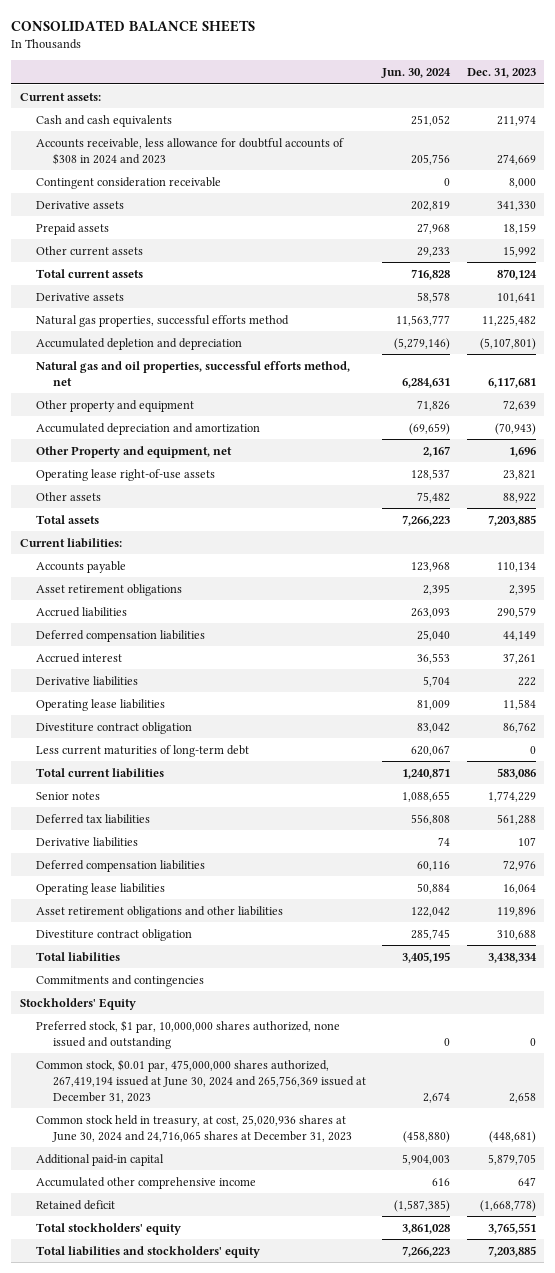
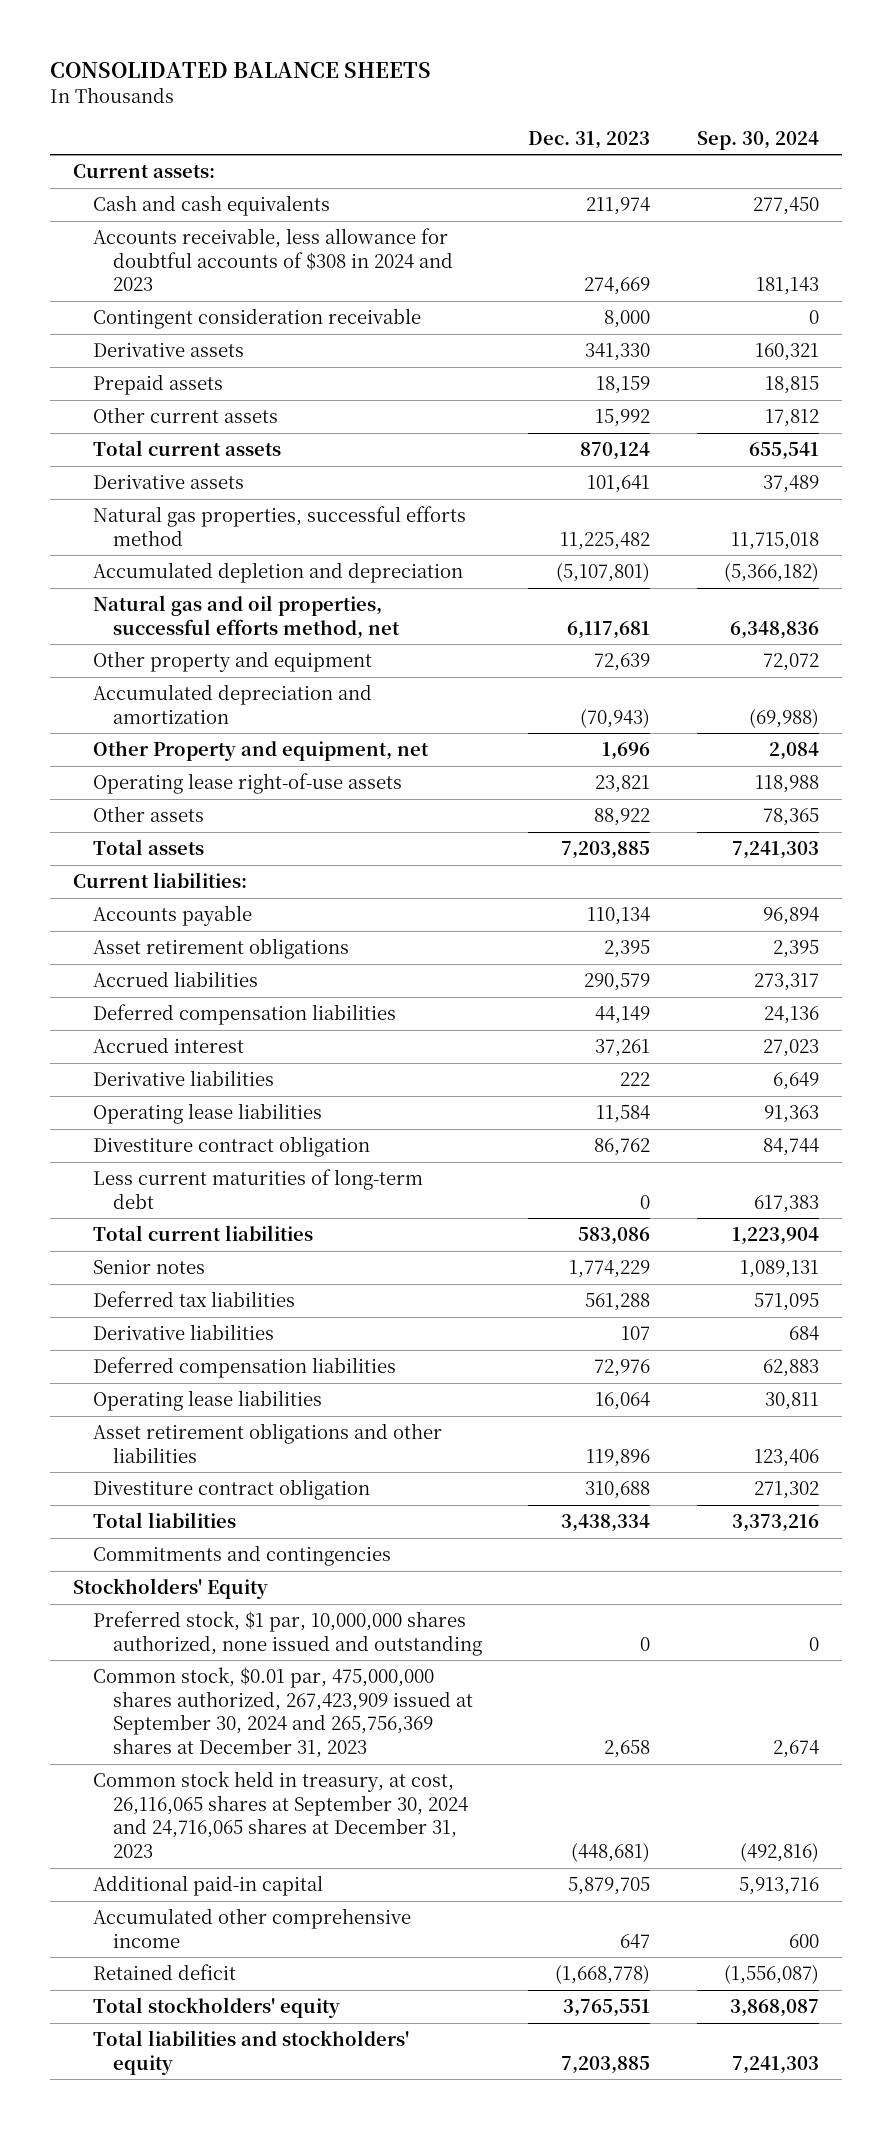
- | Jun. 30, 2024 | Dec. 31, 2023
+ | Dec. 31, 2023 | Sep. 30, 2024
- Common stock, $0.01 par, 475,000,000 shares authorized, 267,419,194 issued at June 30, 2024 and 265,756,369 issued at December 31, 2023 | 2,674 | 2,658
- Common stock held in treasury, at cost, 25,020,936 shares at June 30, 2024 and 24,716,065 shares at December 31, 2023 | (458,880) | (448,681)
+ Common stock, $0.01 par, 475,000,000 shares authorized, 267,423,909 issued at September 30, 2024 and 265,756,369 shares at December 31, 2023 | 2,658 | 2,674
+ Common stock held in treasury, at cost, 26,116,065 shares at September 30, 2024 and 24,716,065 shares at December 31, 2023 | (448,681) | (492,816)

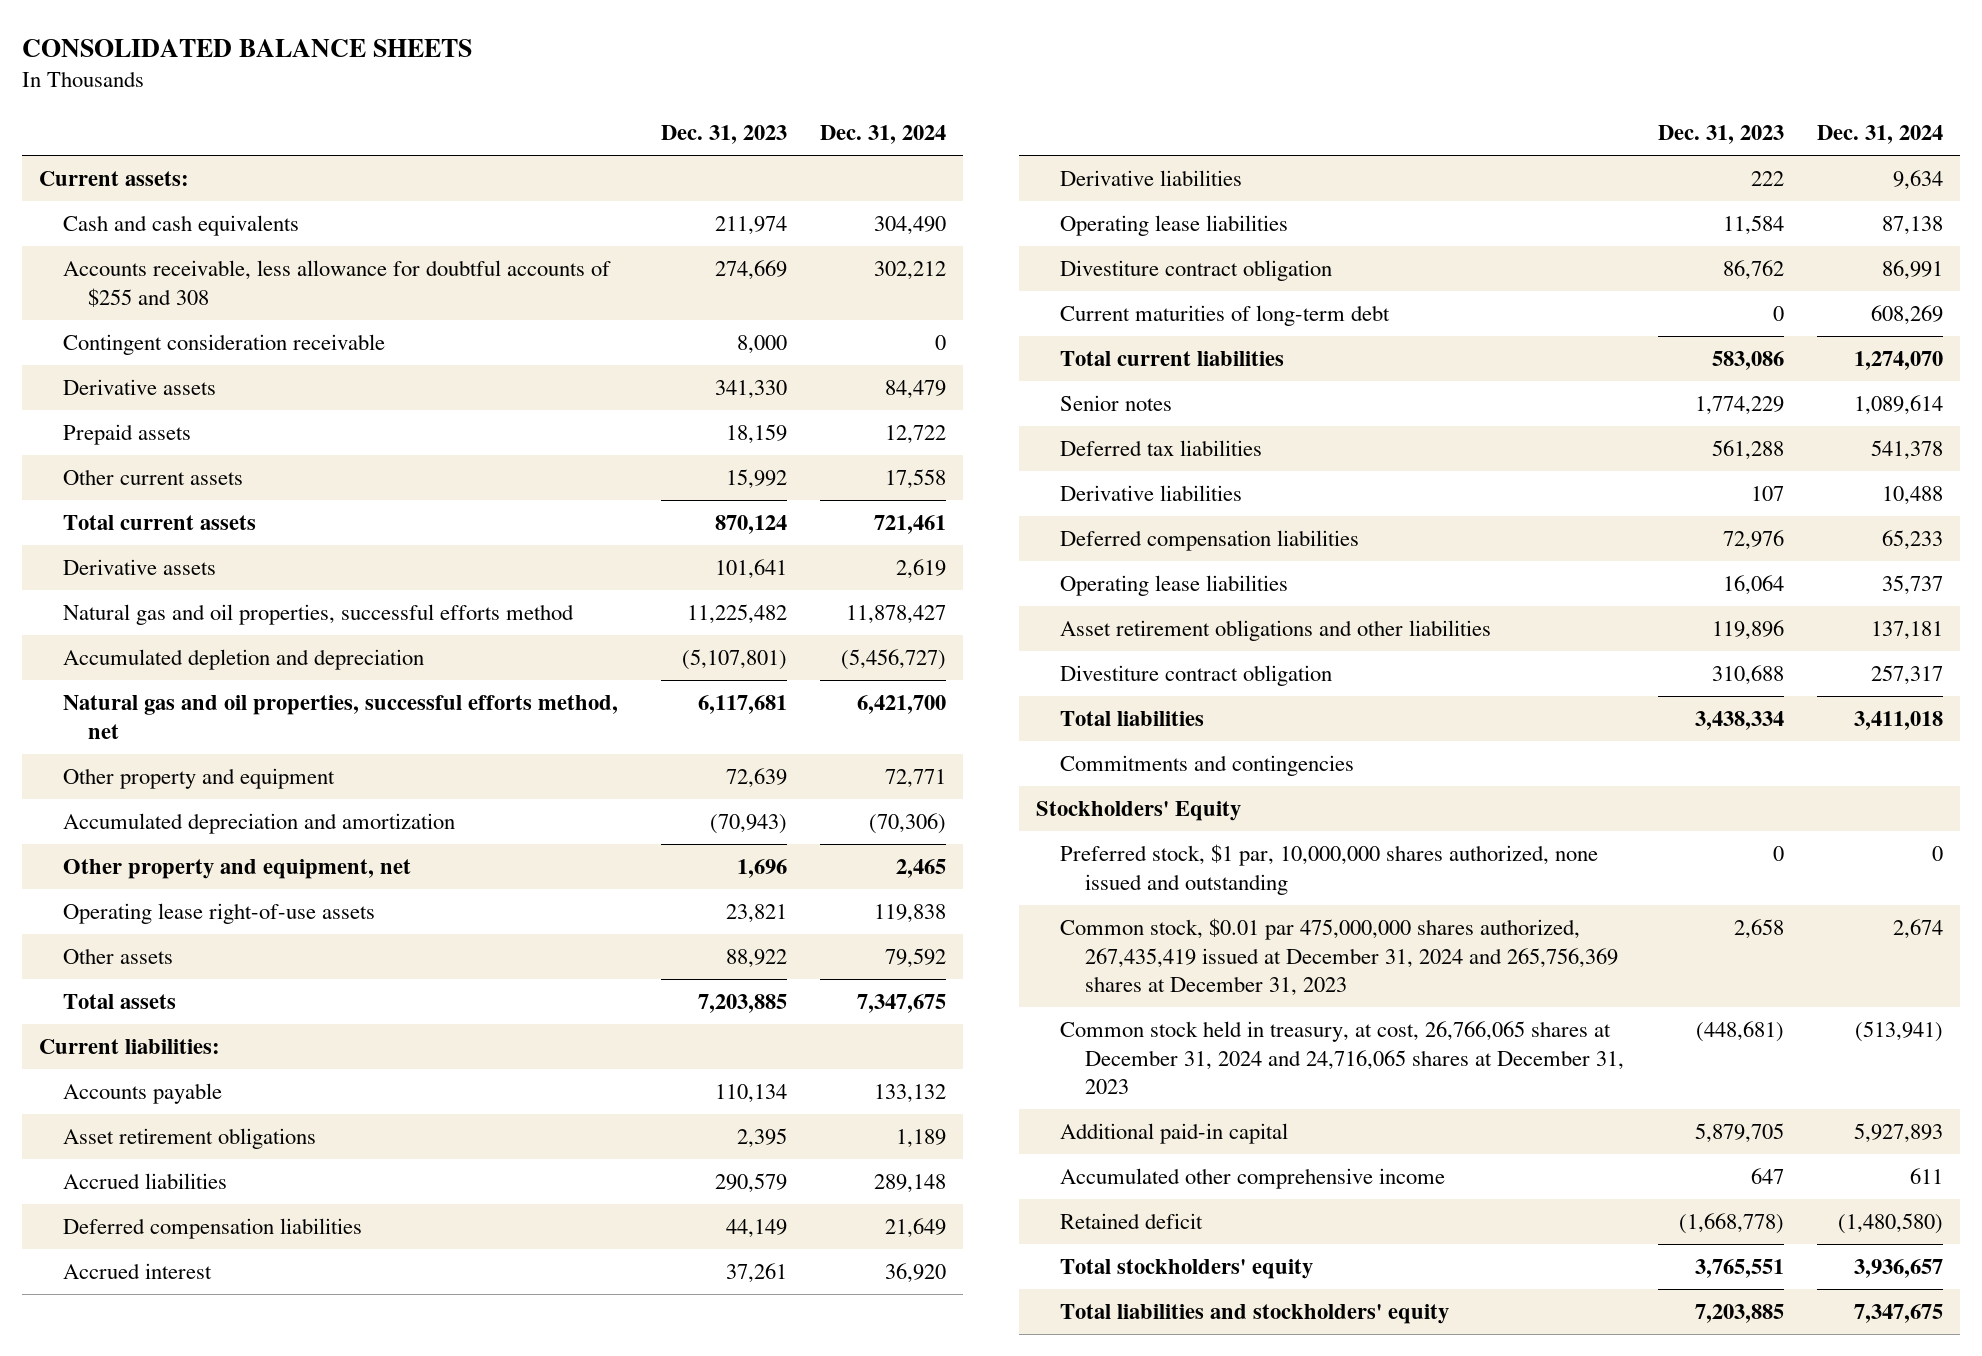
- | Dec. 31, 2023 | Sep. 30, 2024
+ | Dec. 31, 2023 | Dec. 31, 2024
- Accounts receivable, less allowance for doubtful accounts of $308 in 2024 and 2023 | 274,669 | 181,143
+ Accounts receivable, less allowance for doubtful accounts of $255 and 308 | 274,669 | 302,212
- Natural gas properties, successful efforts method | 11,225,482 | 11,715,018
+ Natural gas and oil properties, successful efforts method | 11,225,482 | 11,878,427
- Other Property and equipment, net | 1,696 | 2,084
+ Other property and equipment, net | 1,696 | 2,465
- Less current maturities of long-term debt | 0 | 617,383
+ Current maturities of long-term debt | 0 | 608,269
- Common stock, $0.01 par, 475,000,000 shares authorized, 267,423,909 issued at September 30, 2024 and 265,756,369 shares at December 31, 2023 | 2,658 | 2,674
- Common stock held in treasury, at cost, 26,116,065 shares at September 30, 2024 and 24,716,065 shares at December 31, 2023 | (448,681) | (492,816)
+ Common stock, $0.01 par 475,000,000 shares authorized, 267,435,419 issued at December 31, 2024 and 265,756,369 shares at December 31, 2023 | 2,658 | 2,674
+ Common stock held in treasury, at cost, 26,766,065 shares at December 31, 2024 and 24,716,065 shares at December 31, 2023 | (448,681) | (513,941)

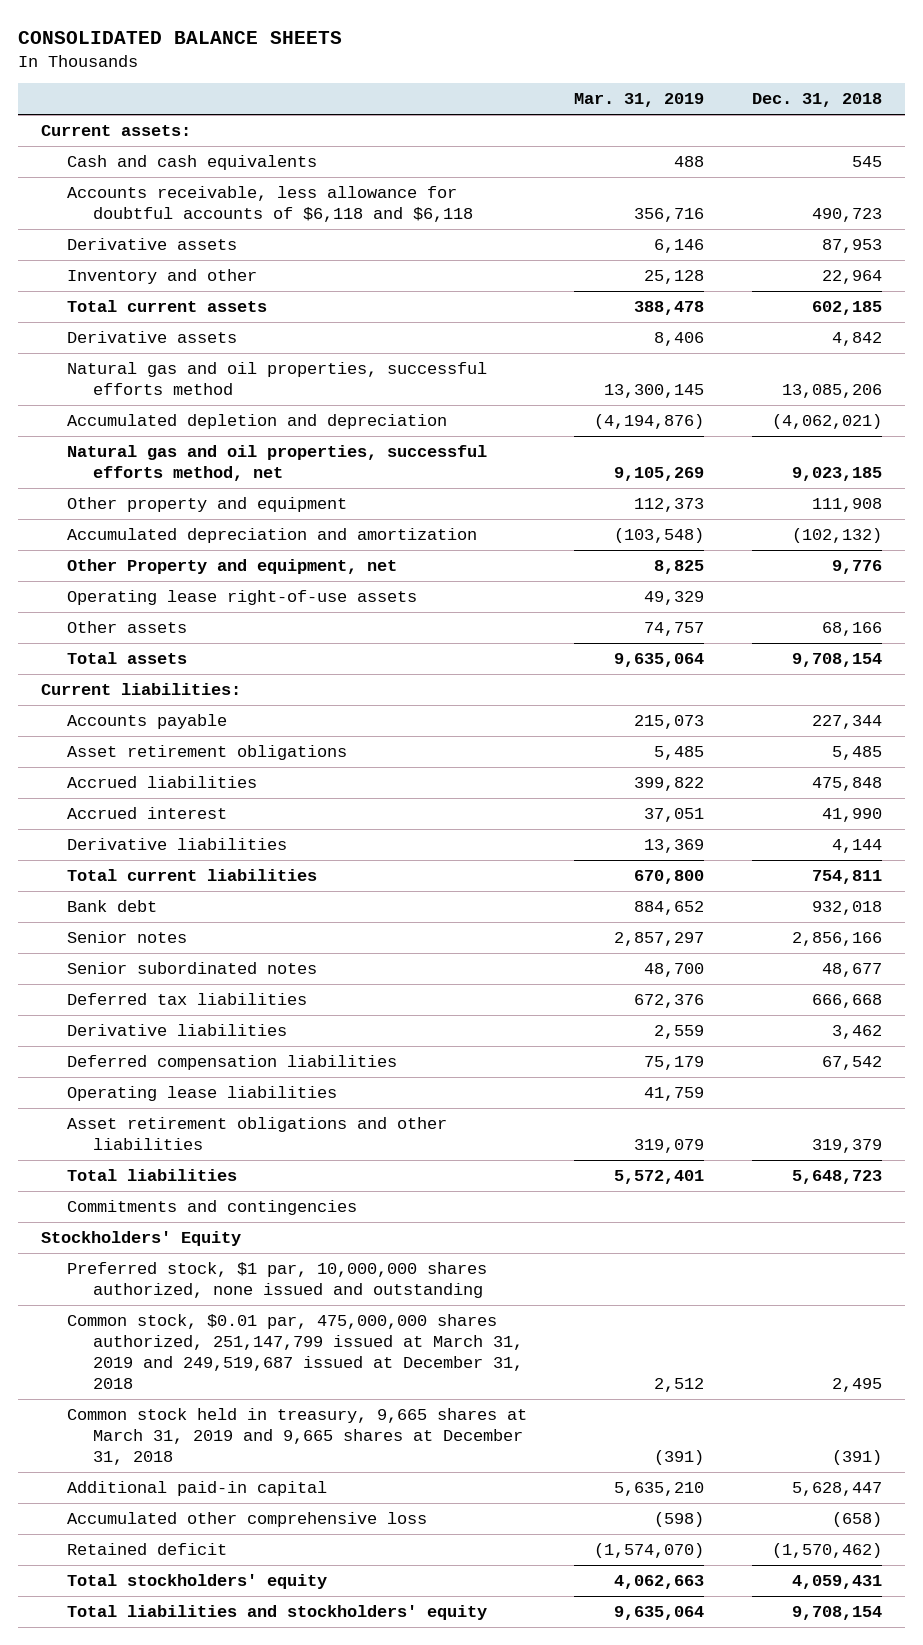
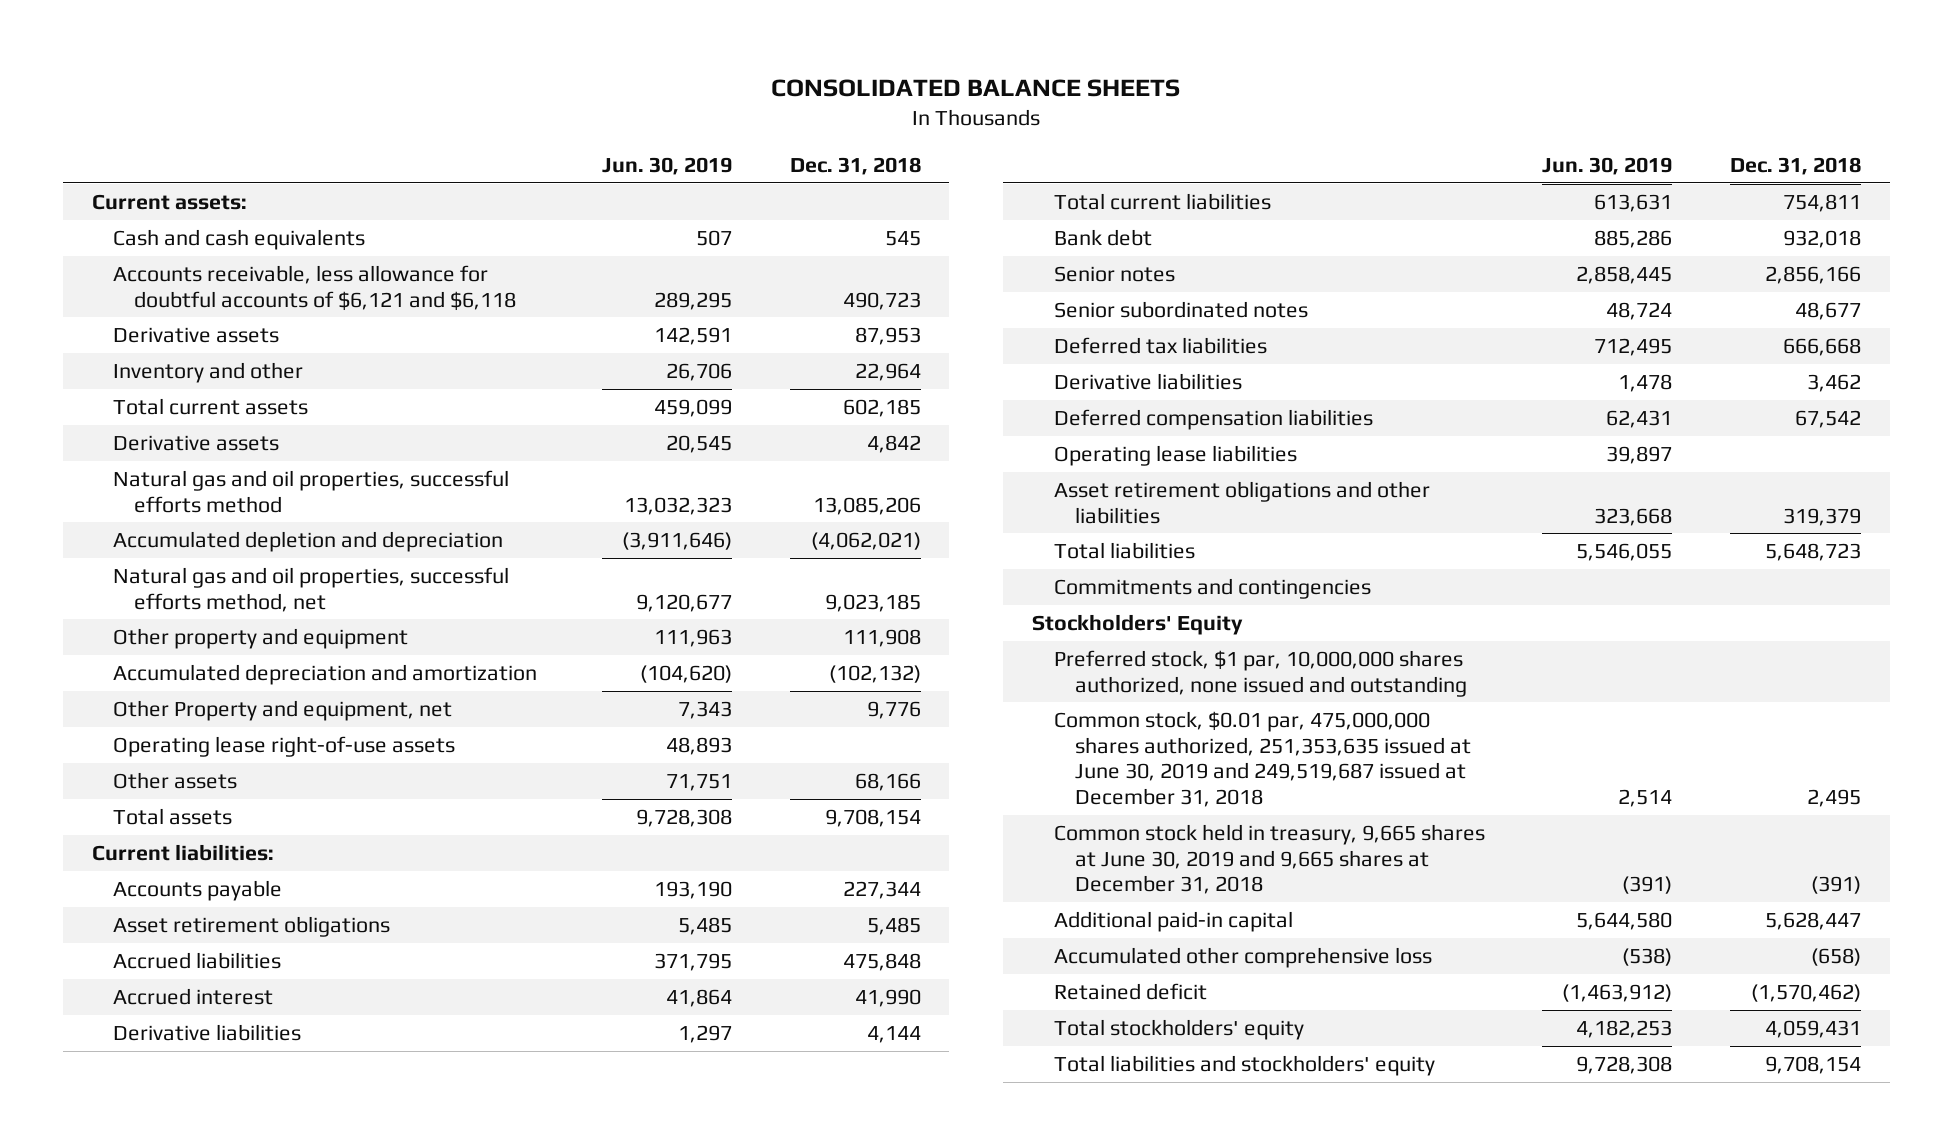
- | Mar. 31, 2019 | Dec. 31, 2018
+ | Jun. 30, 2019 | Dec. 31, 2018
- Accounts receivable, less allowance for doubtful accounts of $6,118 and $6,118 | 356,716 | 490,723
+ Accounts receivable, less allowance for doubtful accounts of $6,121 and $6,118 | 289,295 | 490,723
- Common stock, $0.01 par, 475,000,000 shares authorized, 251,147,799 issued at March 31, 2019 and 249,519,687 issued at December 31, 2018 | 2,512 | 2,495
- Common stock held in treasury, 9,665 shares at March 31, 2019 and 9,665 shares at December 31, 2018 | (391) | (391)
+ Common stock, $0.01 par, 475,000,000 shares authorized, 251,353,635 issued at June 30, 2019 and 249,519,687 issued at December 31, 2018 | 2,514 | 2,495
+ Common stock held in treasury, 9,665 shares at June 30, 2019 and 9,665 shares at December 31, 2018 | (391) | (391)

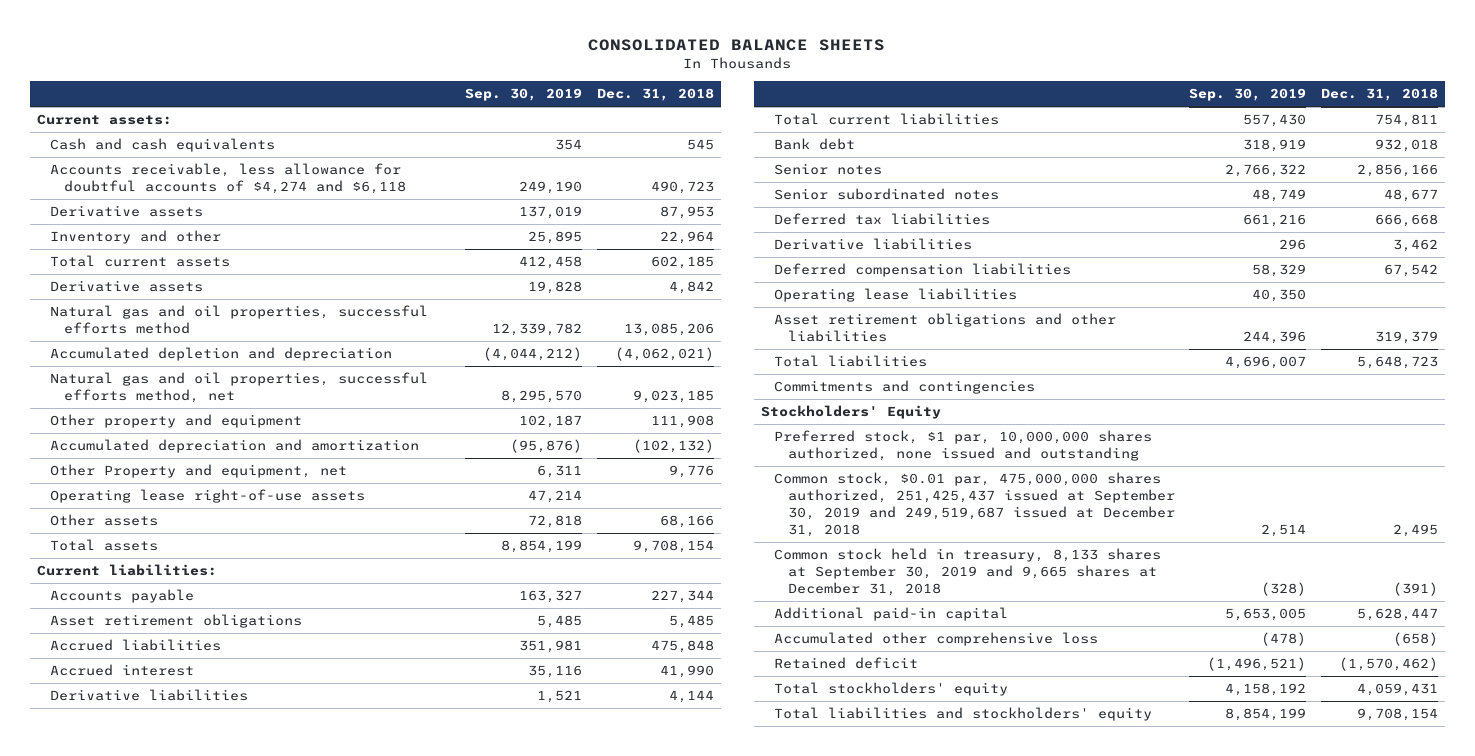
- | Jun. 30, 2019 | Dec. 31, 2018
+ | Sep. 30, 2019 | Dec. 31, 2018
- Accounts receivable, less allowance for doubtful accounts of $6,121 and $6,118 | 289,295 | 490,723
+ Accounts receivable, less allowance for doubtful accounts of $4,274 and $6,118 | 249,190 | 490,723
- Common stock, $0.01 par, 475,000,000 shares authorized, 251,353,635 issued at June 30, 2019 and 249,519,687 issued at December 31, 2018 | 2,514 | 2,495
- Common stock held in treasury, 9,665 shares at June 30, 2019 and 9,665 shares at December 31, 2018 | (391) | (391)
+ Common stock, $0.01 par, 475,000,000 shares authorized, 251,425,437 issued at September 30, 2019 and 249,519,687 issued at December 31, 2018 | 2,514 | 2,495
+ Common stock held in treasury, 8,133 shares at September 30, 2019 and 9,665 shares at December 31, 2018 | (328) | (391)

